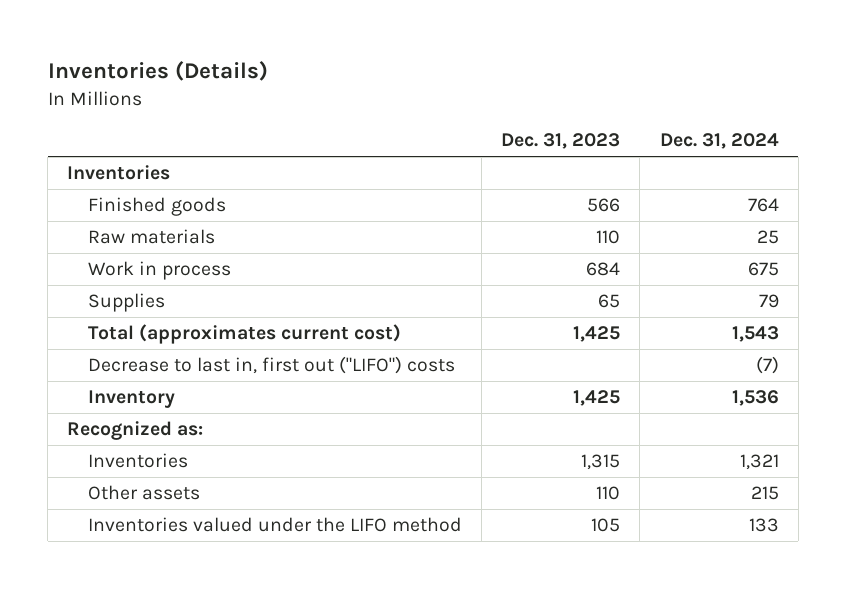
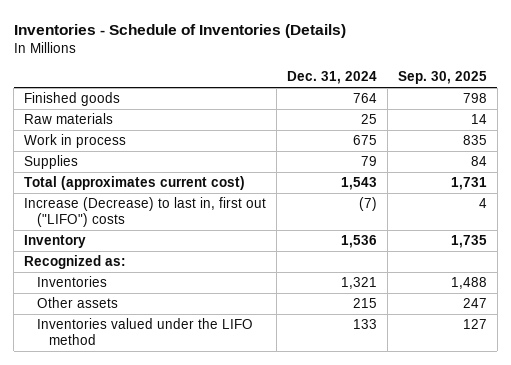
- Inventories (Details)
+ Inventories - Schedule of Inventories (Details)
- | Dec. 31, 2023 | Dec. 31, 2024
+ | Dec. 31, 2024 | Sep. 30, 2025
- Inventories
- Decrease to last in, first out ("LIFO") costs | | (7)
+ Increase (Decrease) to last in, first out ("LIFO") costs | (7) | 4

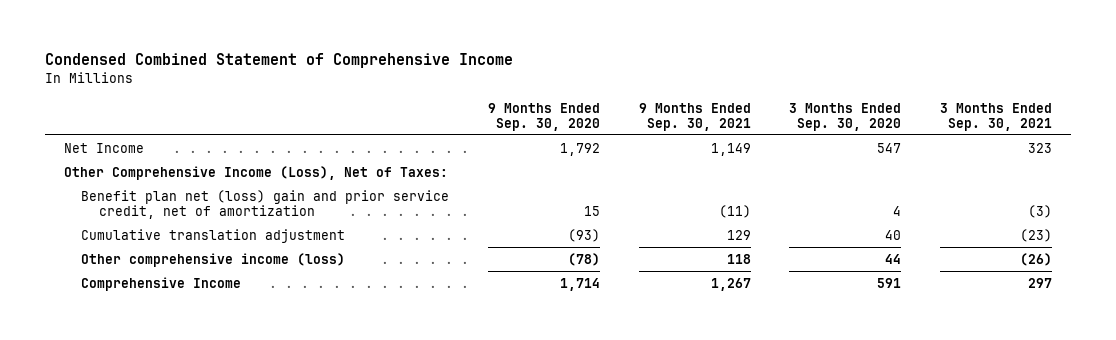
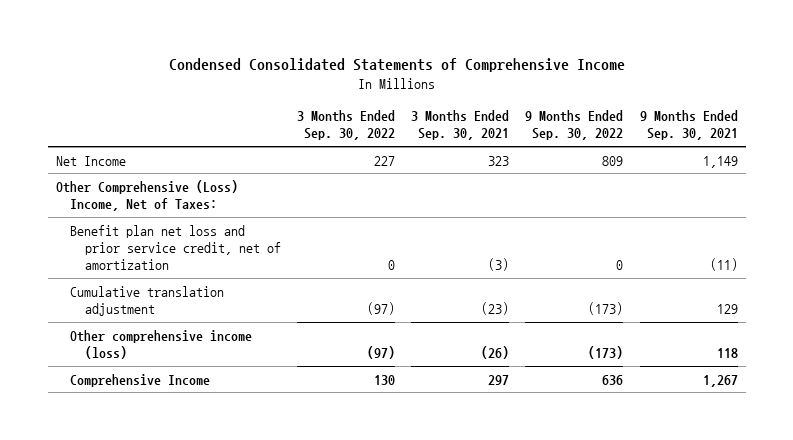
- Condensed Combined Statement of Comprehensive Income
+ Condensed Consolidated Statements of Comprehensive Income
- | 9 Months Ended Sep. 30, 2020 | 9 Months Ended Sep. 30, 2021 | 3 Months Ended Sep. 30, 2020 | 3 Months Ended Sep. 30, 2021
+ | 3 Months Ended Sep. 30, 2022 | 3 Months Ended Sep. 30, 2021 | 9 Months Ended Sep. 30, 2022 | 9 Months Ended Sep. 30, 2021
- Other Comprehensive Income (Loss), Net of Taxes:
- Benefit plan net (loss) gain and prior service credit, net of amortization | 15 | (11) | 4 | (3)
+ Other Comprehensive (Loss) Income, Net of Taxes:
+ Benefit plan net loss and prior service credit, net of amortization | 0 | (3) | 0 | (11)

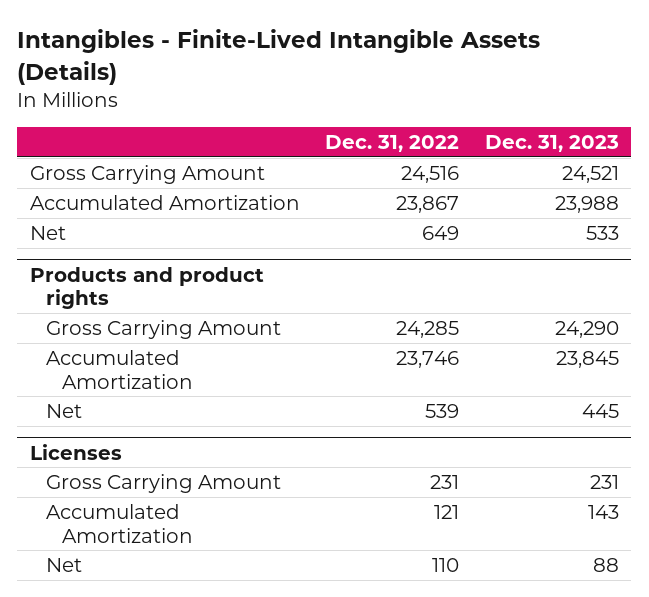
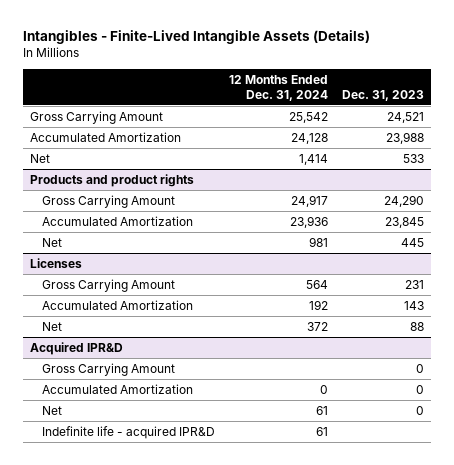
- | Dec. 31, 2022 | Dec. 31, 2023
+ | 12 Months Ended Dec. 31, 2024 | Dec. 31, 2023
+ Acquired IPR&D
+ Gross Carrying Amount | | 0
+ Accumulated Amortization | 0 | 0
+ Net | 61 | 0
+ Indefinite life - acquired IPR&D | 61 |

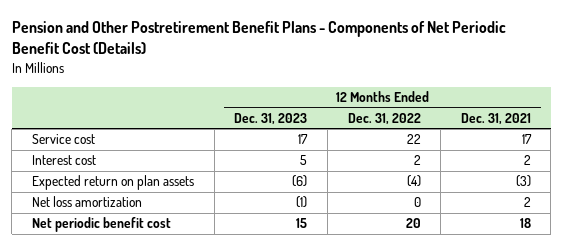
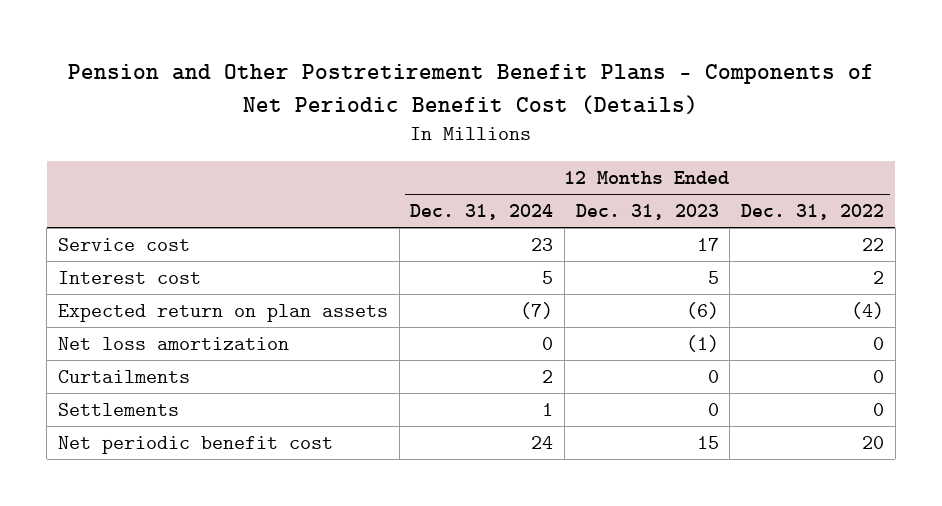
- | 12 Months Ended Dec. 31, 2023 | 12 Months Ended Dec. 31, 2022 | 12 Months Ended Dec. 31, 2021
+ | 12 Months Ended Dec. 31, 2024 | 12 Months Ended Dec. 31, 2023 | 12 Months Ended Dec. 31, 2022
+ Curtailments | 2 | 0 | 0
+ Settlements | 1 | 0 | 0

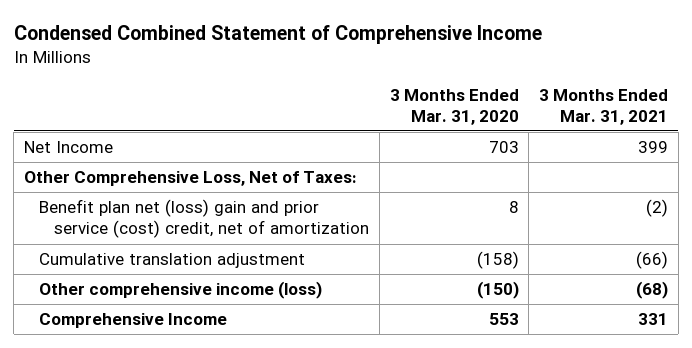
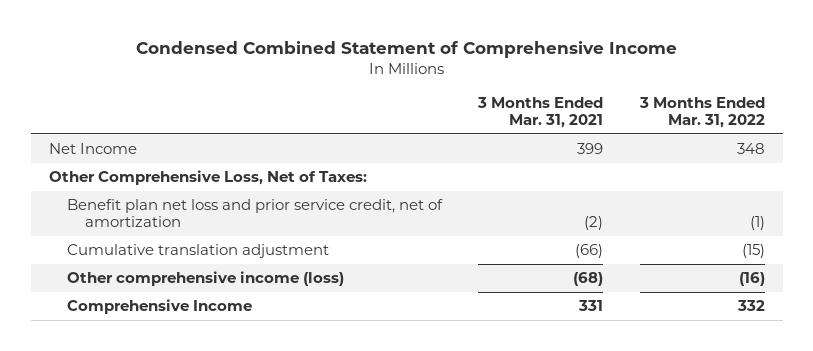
- | 3 Months Ended Mar. 31, 2020 | 3 Months Ended Mar. 31, 2021
+ | 3 Months Ended Mar. 31, 2021 | 3 Months Ended Mar. 31, 2022
- Benefit plan net (loss) gain and prior service (cost) credit, net of amortization | 8 | (2)
+ Benefit plan net loss and prior service credit, net of amortization | (2) | (1)

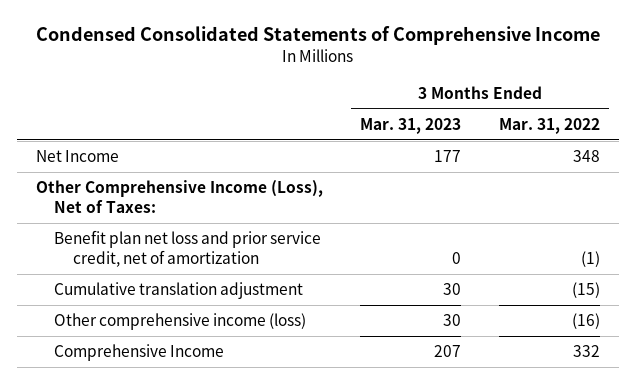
- Condensed Combined Statement of Comprehensive Income
+ Condensed Consolidated Statements of Comprehensive Income
- | 3 Months Ended Mar. 31, 2021 | 3 Months Ended Mar. 31, 2022
+ | 3 Months Ended Mar. 31, 2023 | 3 Months Ended Mar. 31, 2022
- Other Comprehensive Loss, Net of Taxes:
+ Other Comprehensive Income (Loss), Net of Taxes:

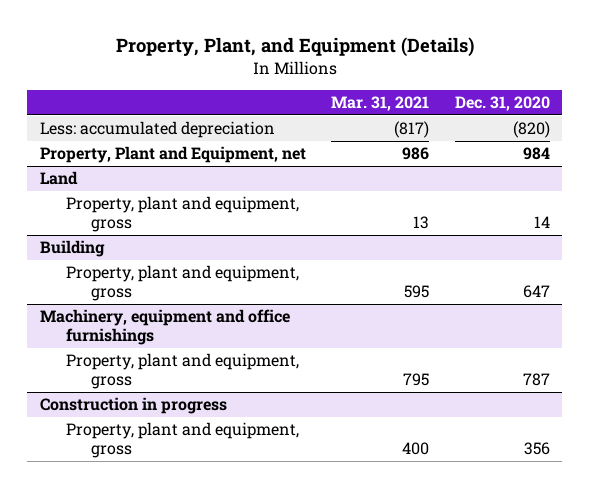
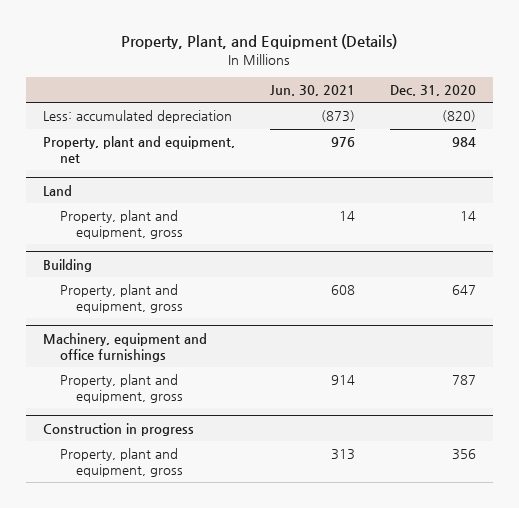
- | Mar. 31, 2021 | Dec. 31, 2020
+ | Jun. 30, 2021 | Dec. 31, 2020
- Property, Plant and Equipment, net | 986 | 984
+ Property, plant and equipment, net | 976 | 984

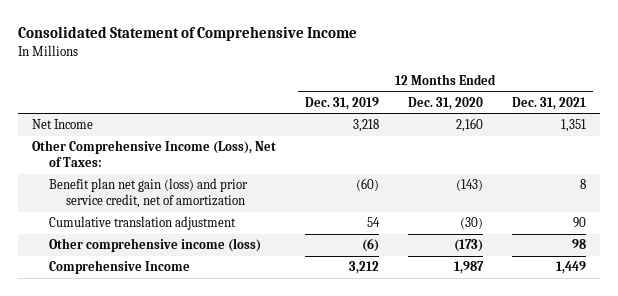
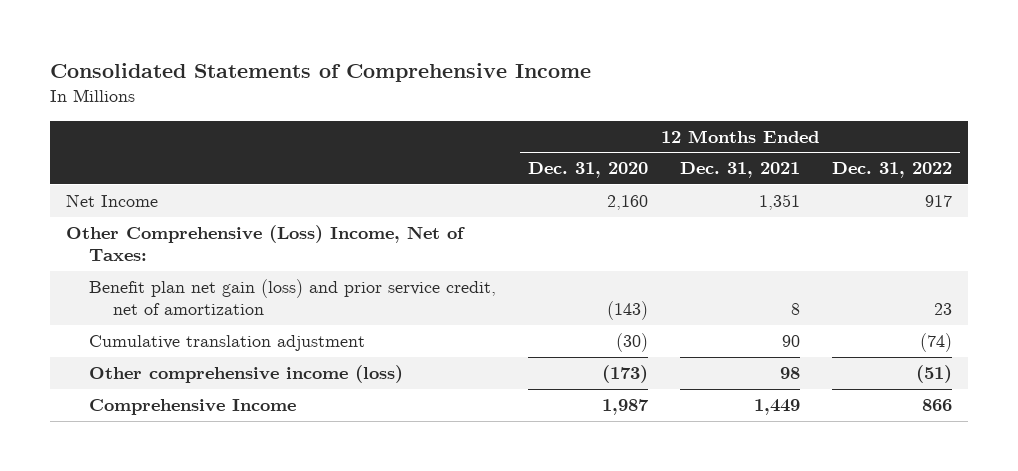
- Consolidated Statement of Comprehensive Income
+ Consolidated Statements of Comprehensive Income
- | 12 Months Ended Dec. 31, 2019 | 12 Months Ended Dec. 31, 2020 | 12 Months Ended Dec. 31, 2021
+ | 12 Months Ended Dec. 31, 2020 | 12 Months Ended Dec. 31, 2021 | 12 Months Ended Dec. 31, 2022
- Other Comprehensive Income (Loss), Net of Taxes:
+ Other Comprehensive (Loss) Income, Net of Taxes:

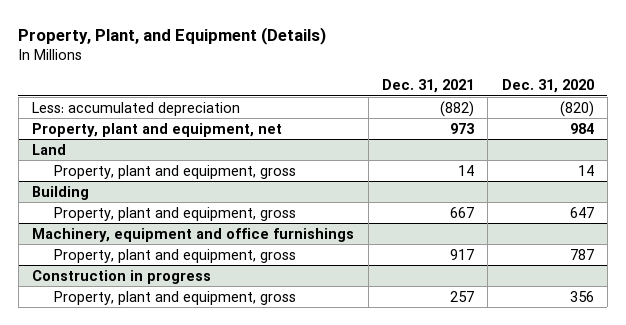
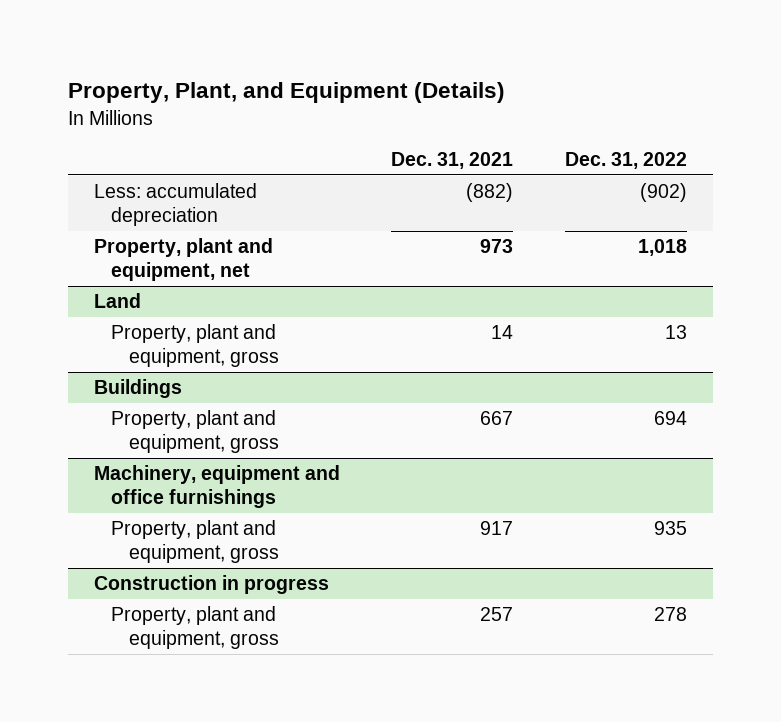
- | Dec. 31, 2021 | Dec. 31, 2020
+ | Dec. 31, 2021 | Dec. 31, 2022
- Building
+ Buildings

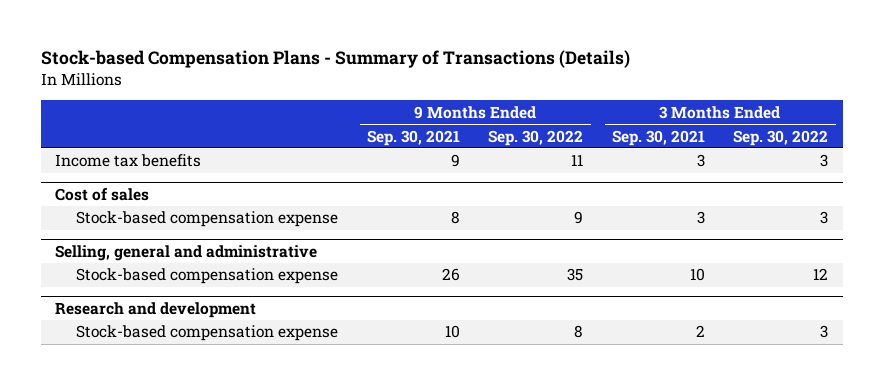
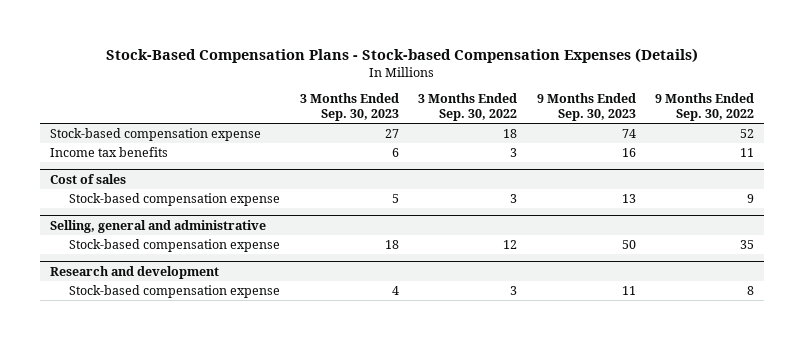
- Stock-based Compensation Plans - Summary of Transactions (Details)
+ Stock-Based Compensation Plans - Stock-based Compensation Expenses (Details)
- | 9 Months Ended Sep. 30, 2021 | 9 Months Ended Sep. 30, 2022 | 3 Months Ended Sep. 30, 2021 | 3 Months Ended Sep. 30, 2022
+ | 3 Months Ended Sep. 30, 2023 | 3 Months Ended Sep. 30, 2022 | 9 Months Ended Sep. 30, 2023 | 9 Months Ended Sep. 30, 2022
+ Stock-based compensation expense | 27 | 18 | 74 | 52

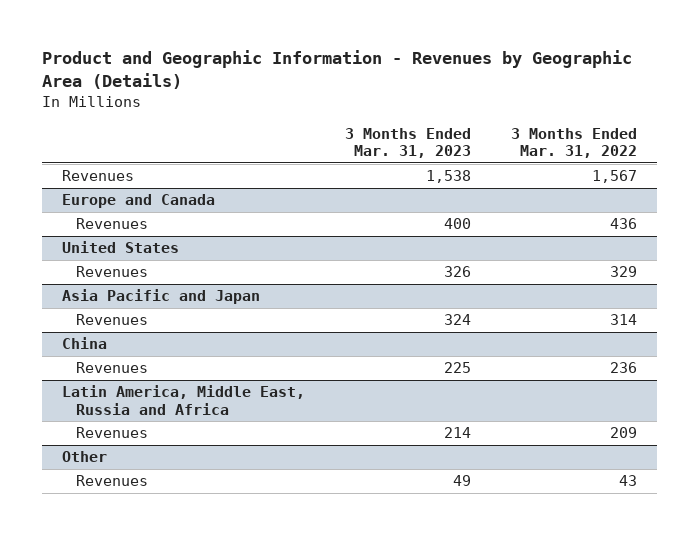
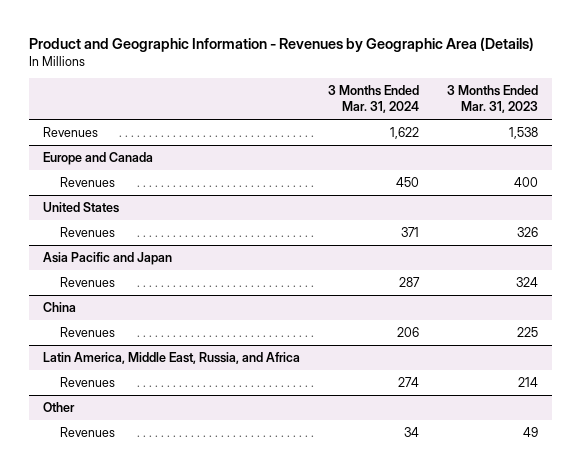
- | 3 Months Ended Mar. 31, 2023 | 3 Months Ended Mar. 31, 2022
+ | 3 Months Ended Mar. 31, 2024 | 3 Months Ended Mar. 31, 2023
- Latin America, Middle East, Russia and Africa
+ Latin America, Middle East, Russia, and Africa

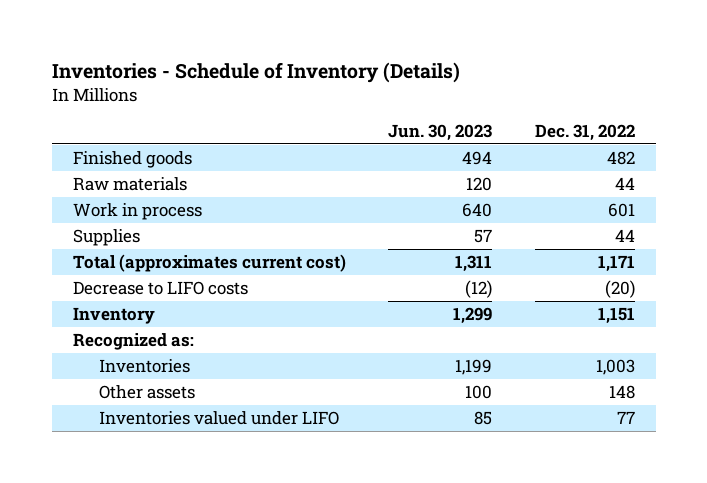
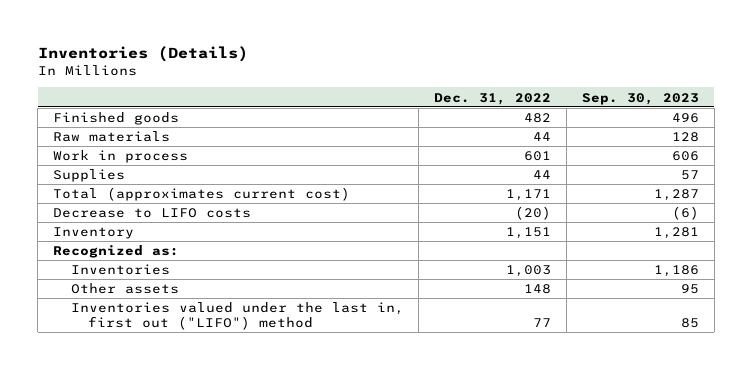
- Inventories - Schedule of Inventory (Details)
+ Inventories (Details)
- | Jun. 30, 2023 | Dec. 31, 2022
+ | Dec. 31, 2022 | Sep. 30, 2023
- Inventories valued under LIFO | 85 | 77
+ Inventories valued under the last in, first out ("LIFO") method | 77 | 85

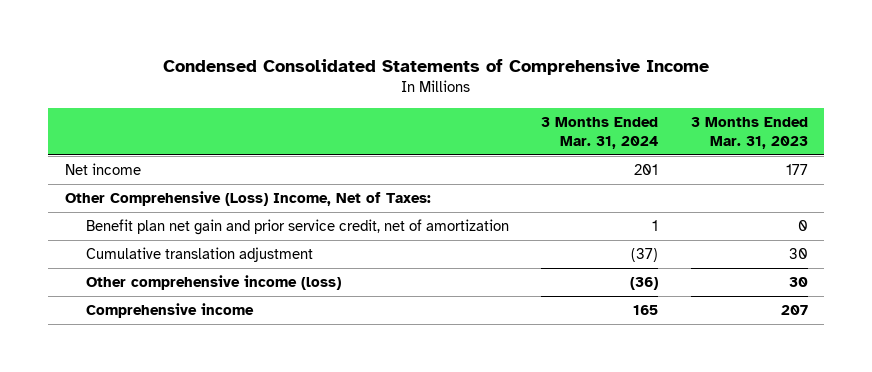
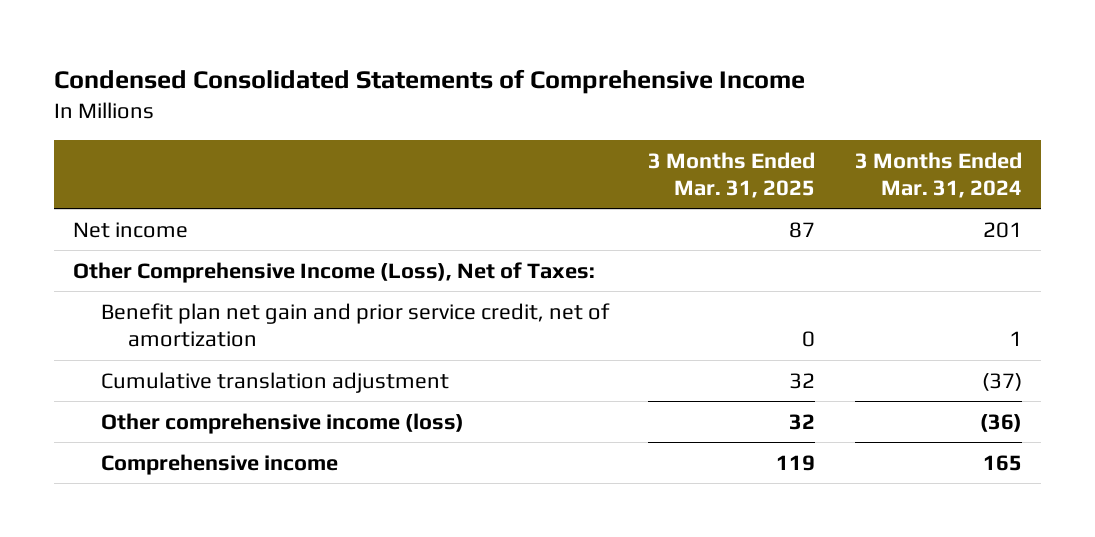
- | 3 Months Ended Mar. 31, 2024 | 3 Months Ended Mar. 31, 2023
+ | 3 Months Ended Mar. 31, 2025 | 3 Months Ended Mar. 31, 2024
- Other Comprehensive (Loss) Income, Net of Taxes:
+ Other Comprehensive Income (Loss), Net of Taxes:

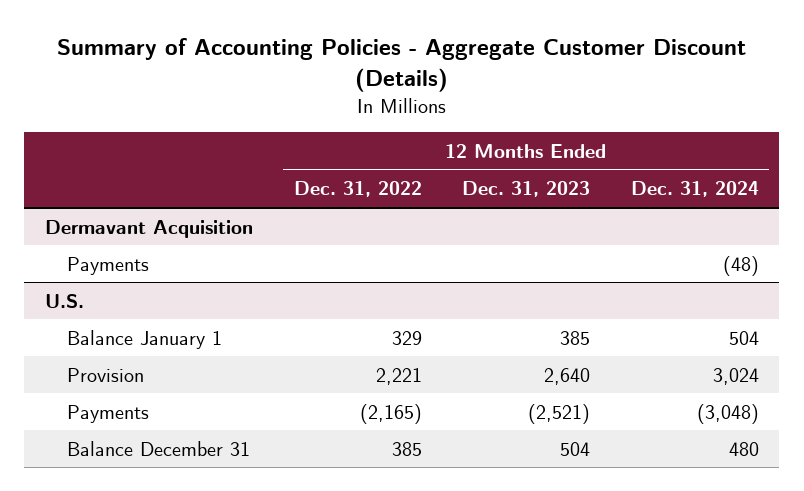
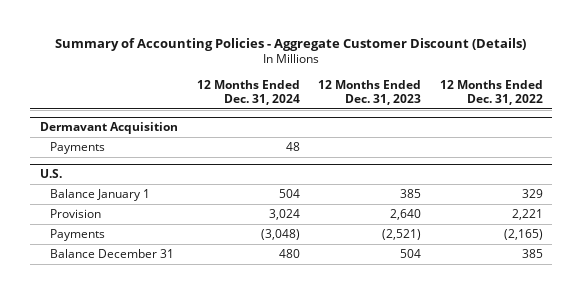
- | 12 Months Ended Dec. 31, 2022 | 12 Months Ended Dec. 31, 2023 | 12 Months Ended Dec. 31, 2024
+ | 12 Months Ended Dec. 31, 2024 | 12 Months Ended Dec. 31, 2023 | 12 Months Ended Dec. 31, 2022
@ Dermavant Acquisition
- Payments | | | (48)
+ Payments | 48 | |

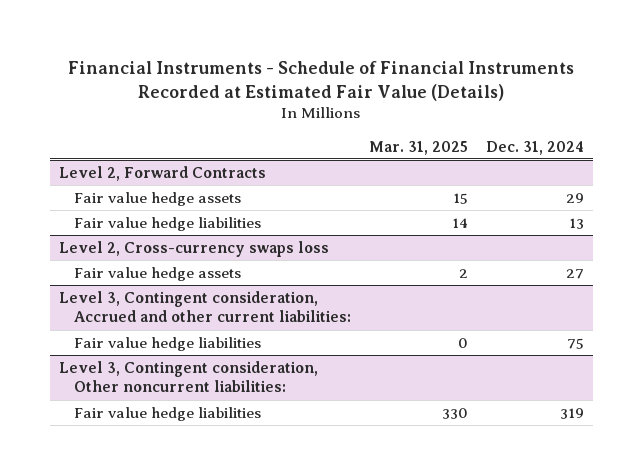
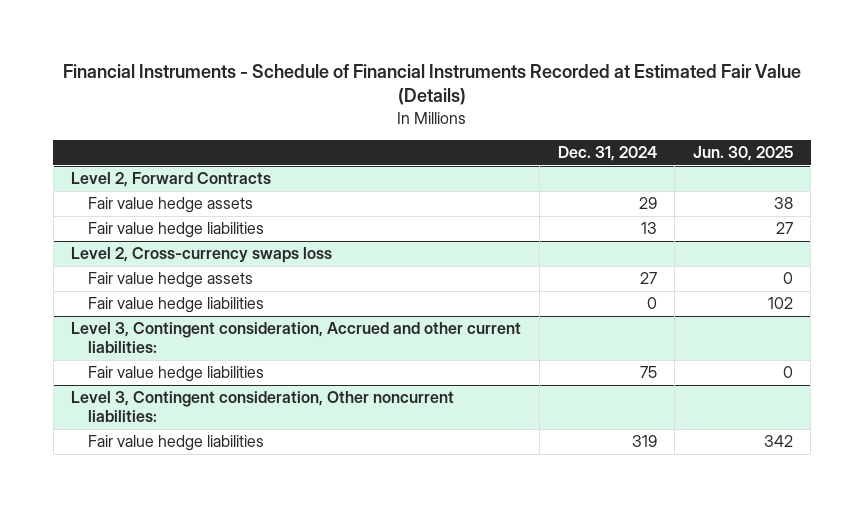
- | Mar. 31, 2025 | Dec. 31, 2024
+ | Dec. 31, 2024 | Jun. 30, 2025
@ Level 2, Cross-currency swaps loss
+ Fair value hedge liabilities | 0 | 102

